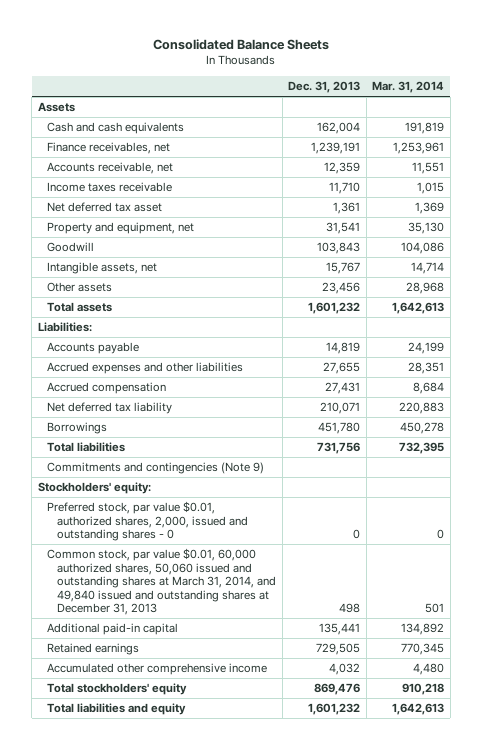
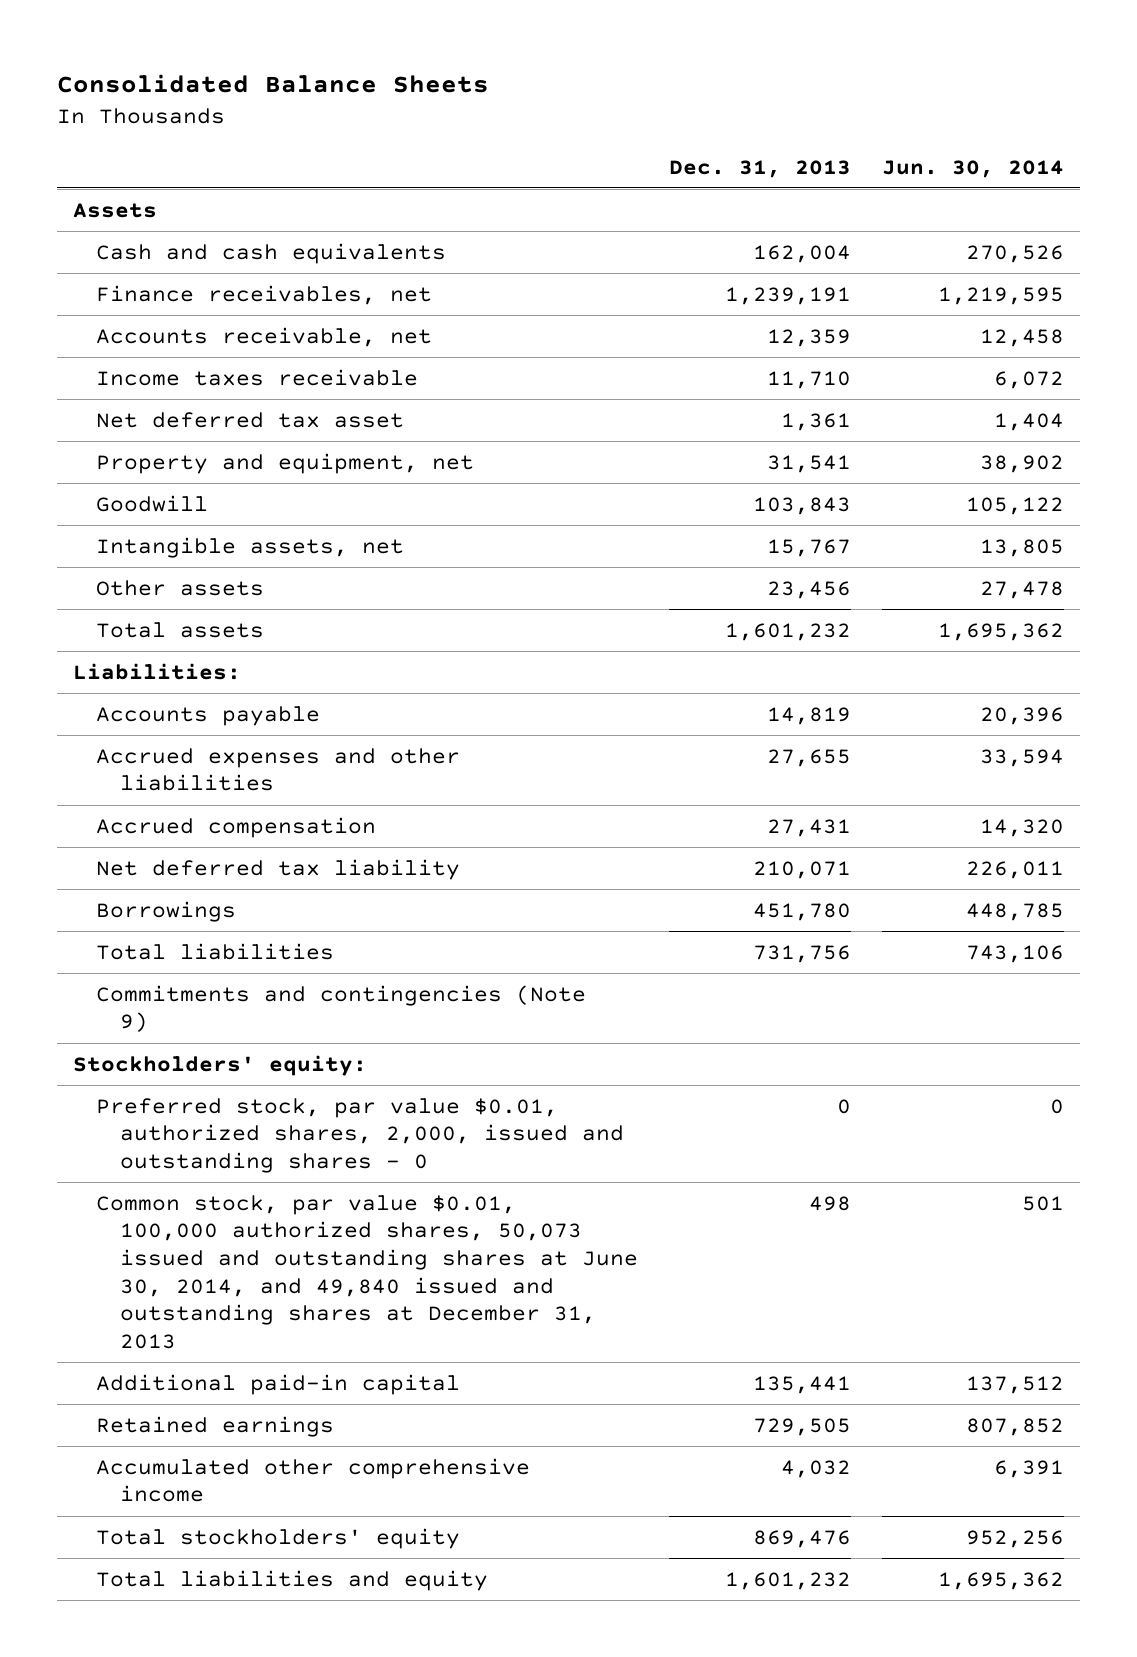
- | Dec. 31, 2013 | Mar. 31, 2014
+ | Dec. 31, 2013 | Jun. 30, 2014
- Common stock, par value $0.01, 60,000 authorized shares, 50,060 issued and outstanding shares at March 31, 2014, and 49,840 issued and outstanding shares at December 31, 2013 | 498 | 501
+ Common stock, par value $0.01, 100,000 authorized shares, 50,073 issued and outstanding shares at June 30, 2014, and 49,840 issued and outstanding shares at December 31, 2013 | 498 | 501

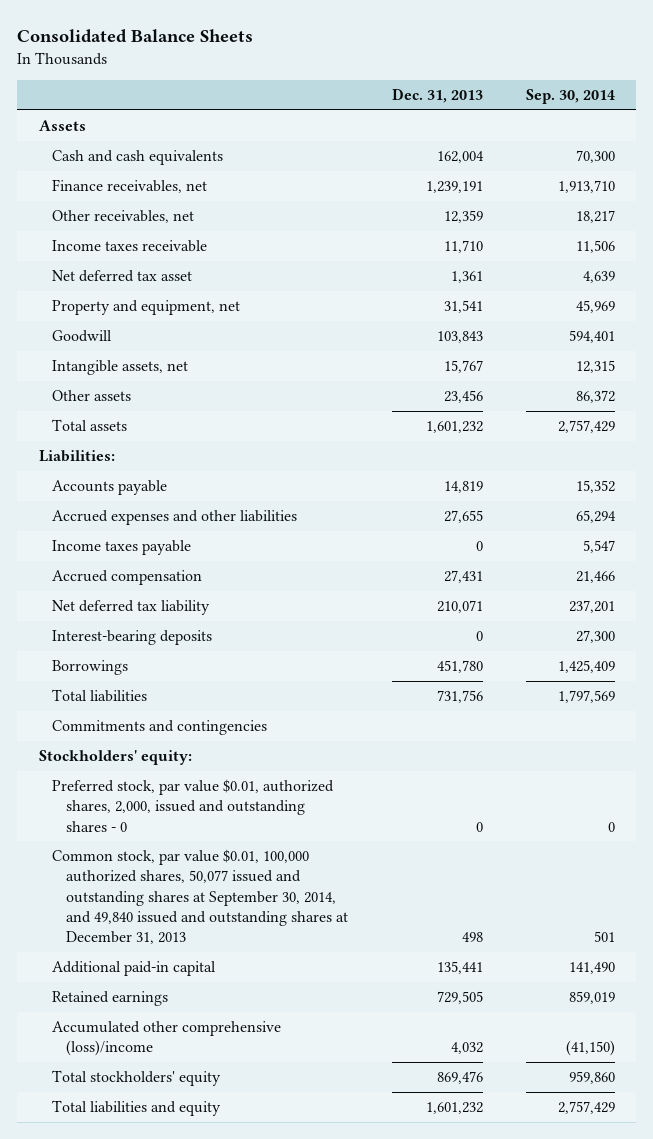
- | Dec. 31, 2013 | Jun. 30, 2014
+ | Dec. 31, 2013 | Sep. 30, 2014
- Accounts receivable, net | 12,359 | 12,458
+ Other receivables, net | 12,359 | 18,217
+ Income taxes payable | 0 | 5,547
+ Interest-bearing deposits | 0 | 27,300
- Commitments and contingencies (Note 9)
+ Commitments and contingencies
- Common stock, par value $0.01, 100,000 authorized shares, 50,073 issued and outstanding shares at June 30, 2014, and 49,840 issued and outstanding shares at December 31, 2013 | 498 | 501
+ Common stock, par value $0.01, 100,000 authorized shares, 50,077 issued and outstanding shares at September 30, 2014, and 49,840 issued and outstanding shares at December 31, 2013 | 498 | 501
- Accumulated other comprehensive income | 4,032 | 6,391
+ Accumulated other comprehensive (loss)/income | 4,032 | (41,150)

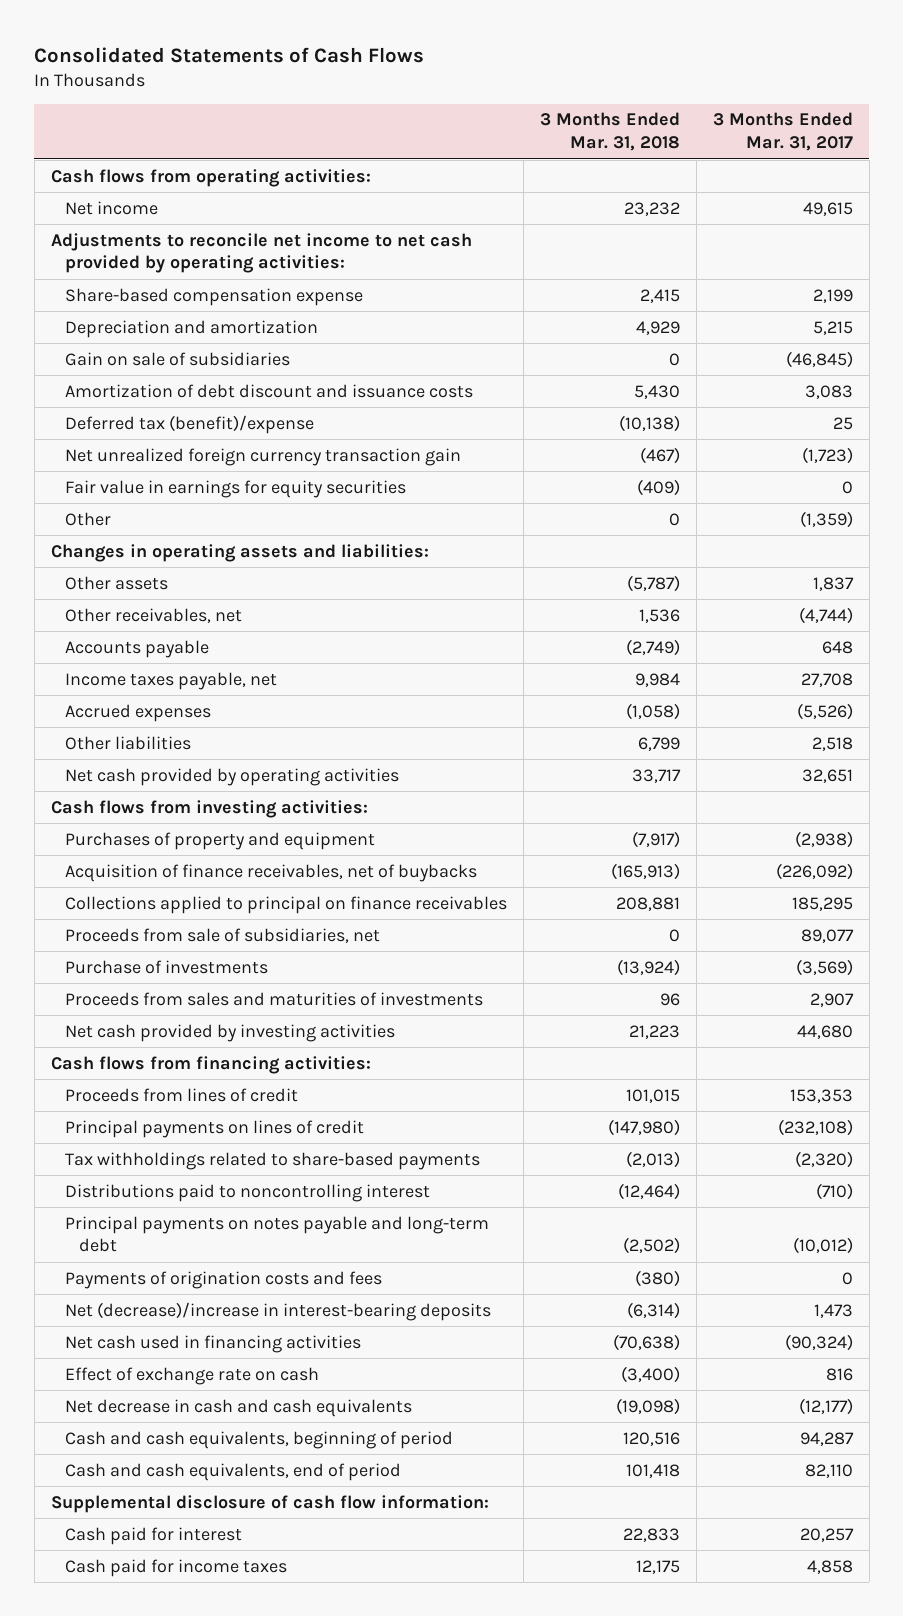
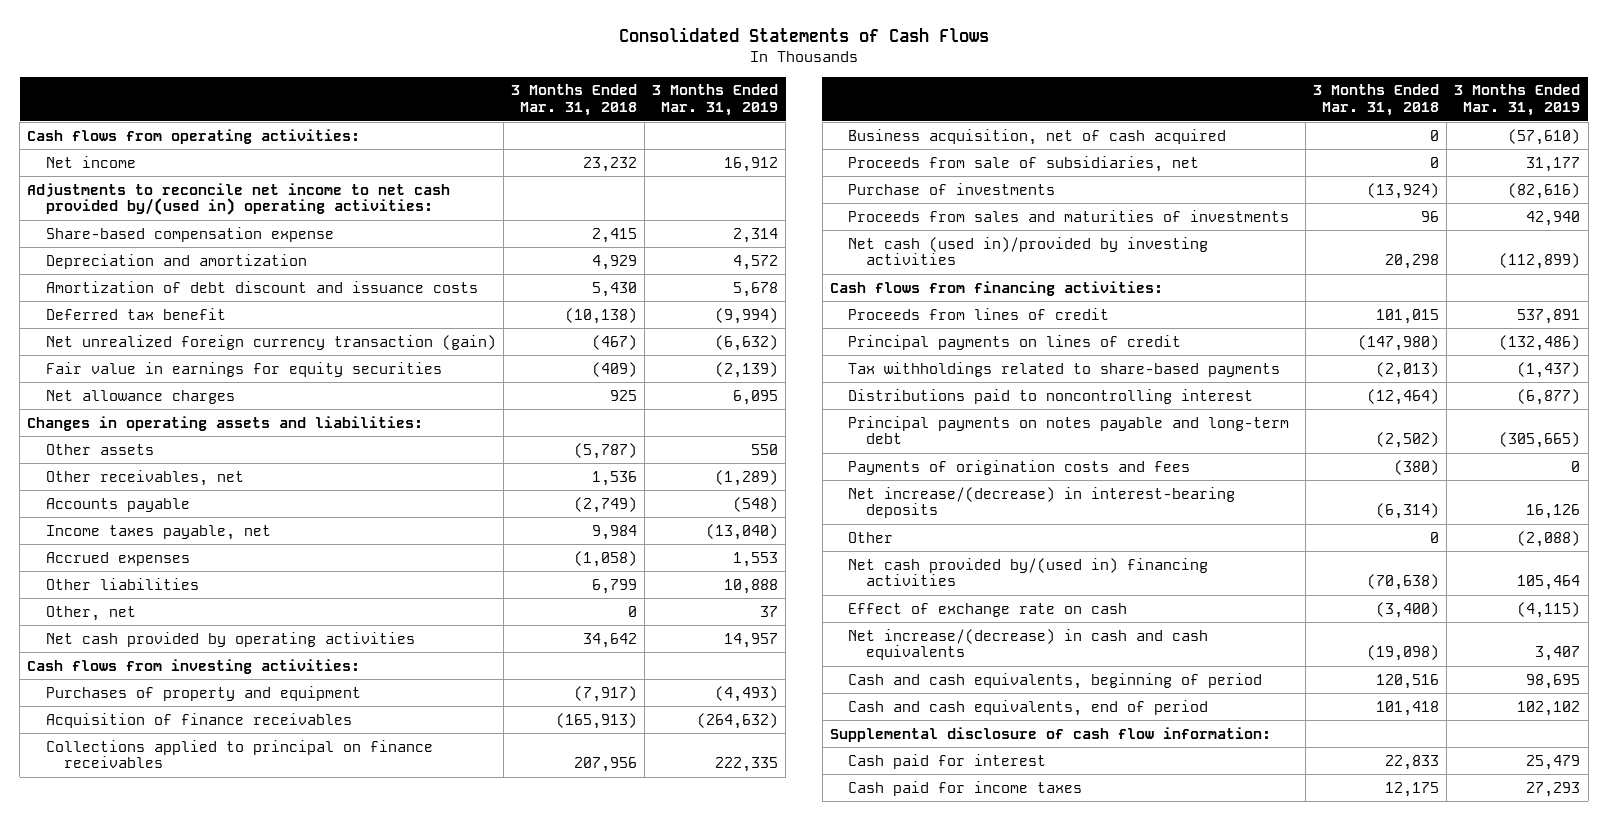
- | 3 Months Ended Mar. 31, 2018 | 3 Months Ended Mar. 31, 2017
+ | 3 Months Ended Mar. 31, 2018 | 3 Months Ended Mar. 31, 2019
- Adjustments to reconcile net income to net cash provided by operating activities:
+ Adjustments to reconcile net income to net cash provided by/(used in) operating activities:
- Gain on sale of subsidiaries | 0 | (46,845)
- Deferred tax (benefit)/expense | (10,138) | 25
- Net unrealized foreign currency transaction gain | (467) | (1,723)
+ Deferred tax benefit | (10,138) | (9,994)
+ Net unrealized foreign currency transaction (gain) | (467) | (6,632)
+ Net allowance charges | 925 | 6,095
- Net cash provided by operating activities | 33,717 | 32,651
+ Other, net | 0 | 37
+ Net cash provided by operating activities | 34,642 | 14,957
- Acquisition of finance receivables, net of buybacks | (165,913) | (226,092)
- Collections applied to principal on finance receivables | 208,881 | 185,295
+ Acquisition of finance receivables | (165,913) | (264,632)
+ Collections applied to principal on finance receivables | 207,956 | 222,335
+ Business acquisition, net of cash acquired | 0 | (57,610)
- Net cash provided by investing activities | 21,223 | 44,680
+ Net cash (used in)/provided by investing activities | 20,298 | (112,899)
- Net (decrease)/increase in interest-bearing deposits | (6,314) | 1,473
- Net cash used in financing activities | (70,638) | (90,324)
+ Net increase/(decrease) in interest-bearing deposits | (6,314) | 16,126
moved down: Other | 0 | (2,088)
+ Net cash provided by/(used in) financing activities | (70,638) | 105,464
- Net decrease in cash and cash equivalents | (19,098) | (12,177)
+ Net increase/(decrease) in cash and cash equivalents | (19,098) | 3,407

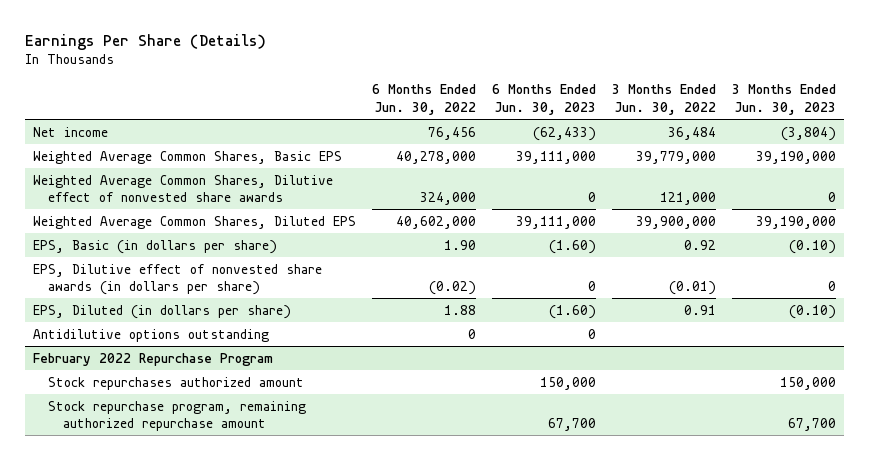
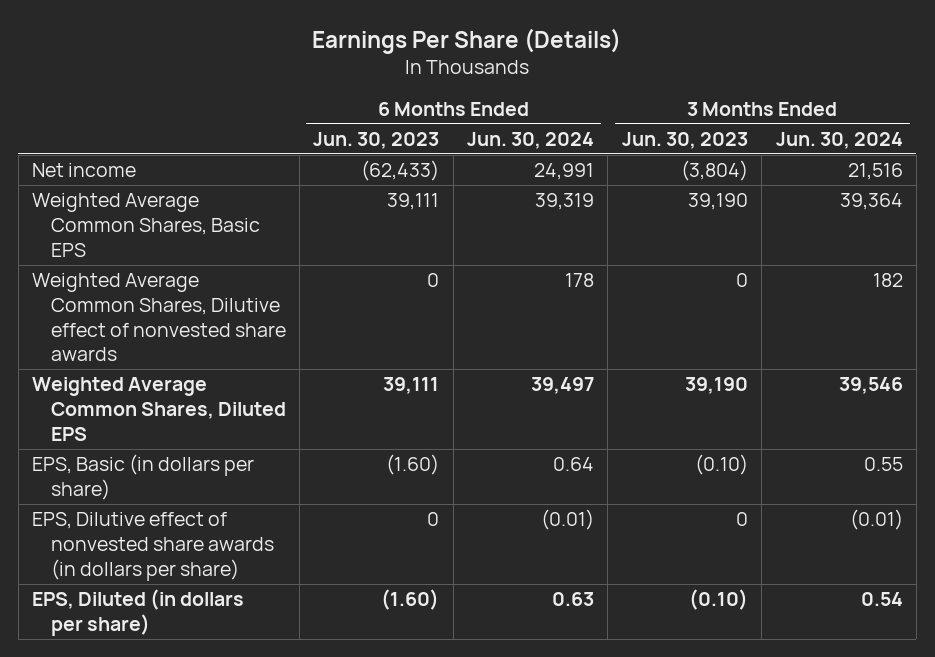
- | 6 Months Ended Jun. 30, 2022 | 6 Months Ended Jun. 30, 2023 | 3 Months Ended Jun. 30, 2022 | 3 Months Ended Jun. 30, 2023
+ | 6 Months Ended Jun. 30, 2023 | 6 Months Ended Jun. 30, 2024 | 3 Months Ended Jun. 30, 2023 | 3 Months Ended Jun. 30, 2024
- Weighted Average Common Shares, Basic EPS | 40,278,000 | 39,111,000 | 39,779,000 | 39,190,000
+ Weighted Average Common Shares, Basic EPS | 39,111 | 39,319 | 39,190 | 39,364
- Weighted Average Common Shares, Diluted EPS | 40,602,000 | 39,111,000 | 39,900,000 | 39,190,000
+ Weighted Average Common Shares, Diluted EPS | 39,111 | 39,497 | 39,190 | 39,546
- Antidilutive options outstanding | 0 | 0 | |
- February 2022 Repurchase Program
- Stock repurchases authorized amount | | 150,000 | | 150,000
- Stock repurchase program, remaining authorized repurchase amount | | 67,700 | | 67,700

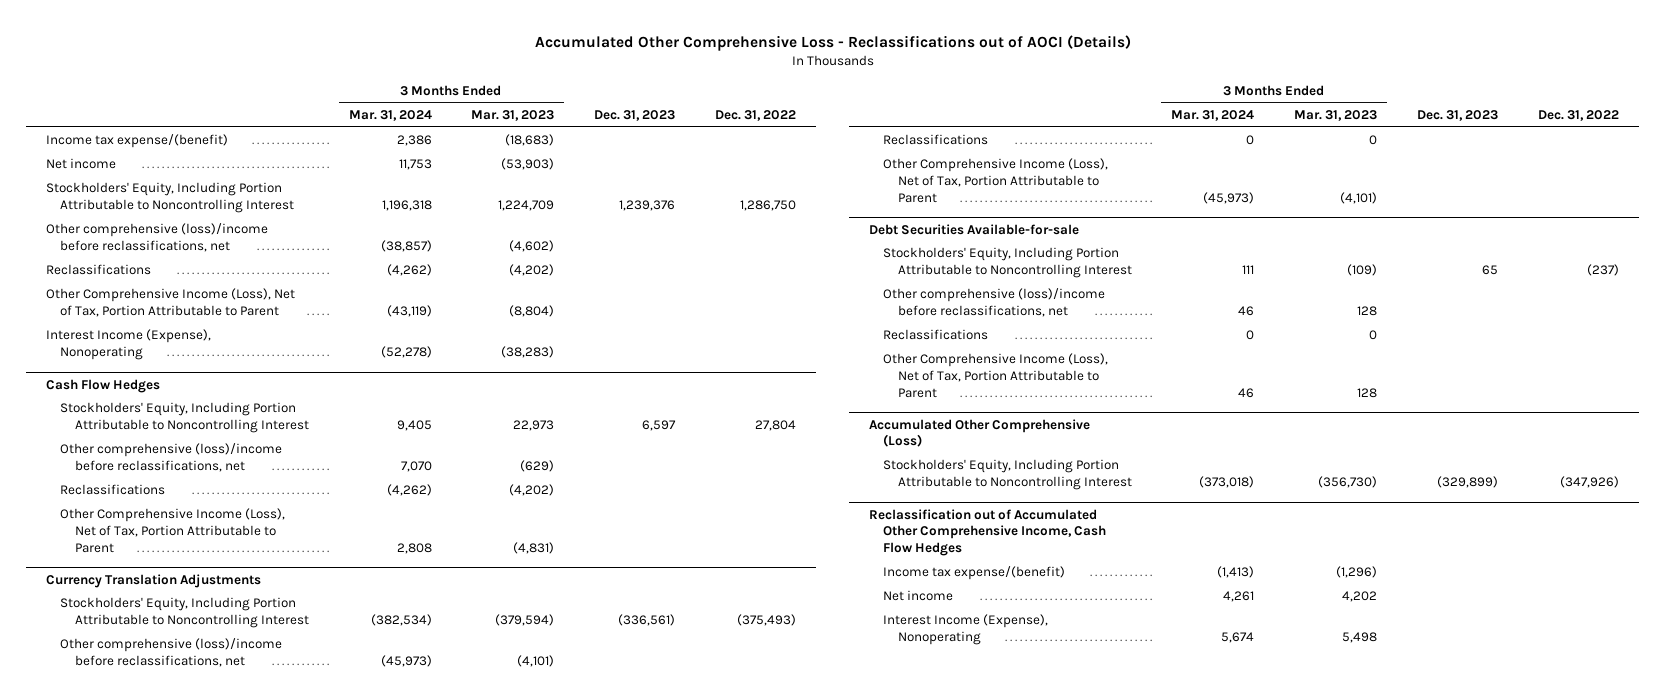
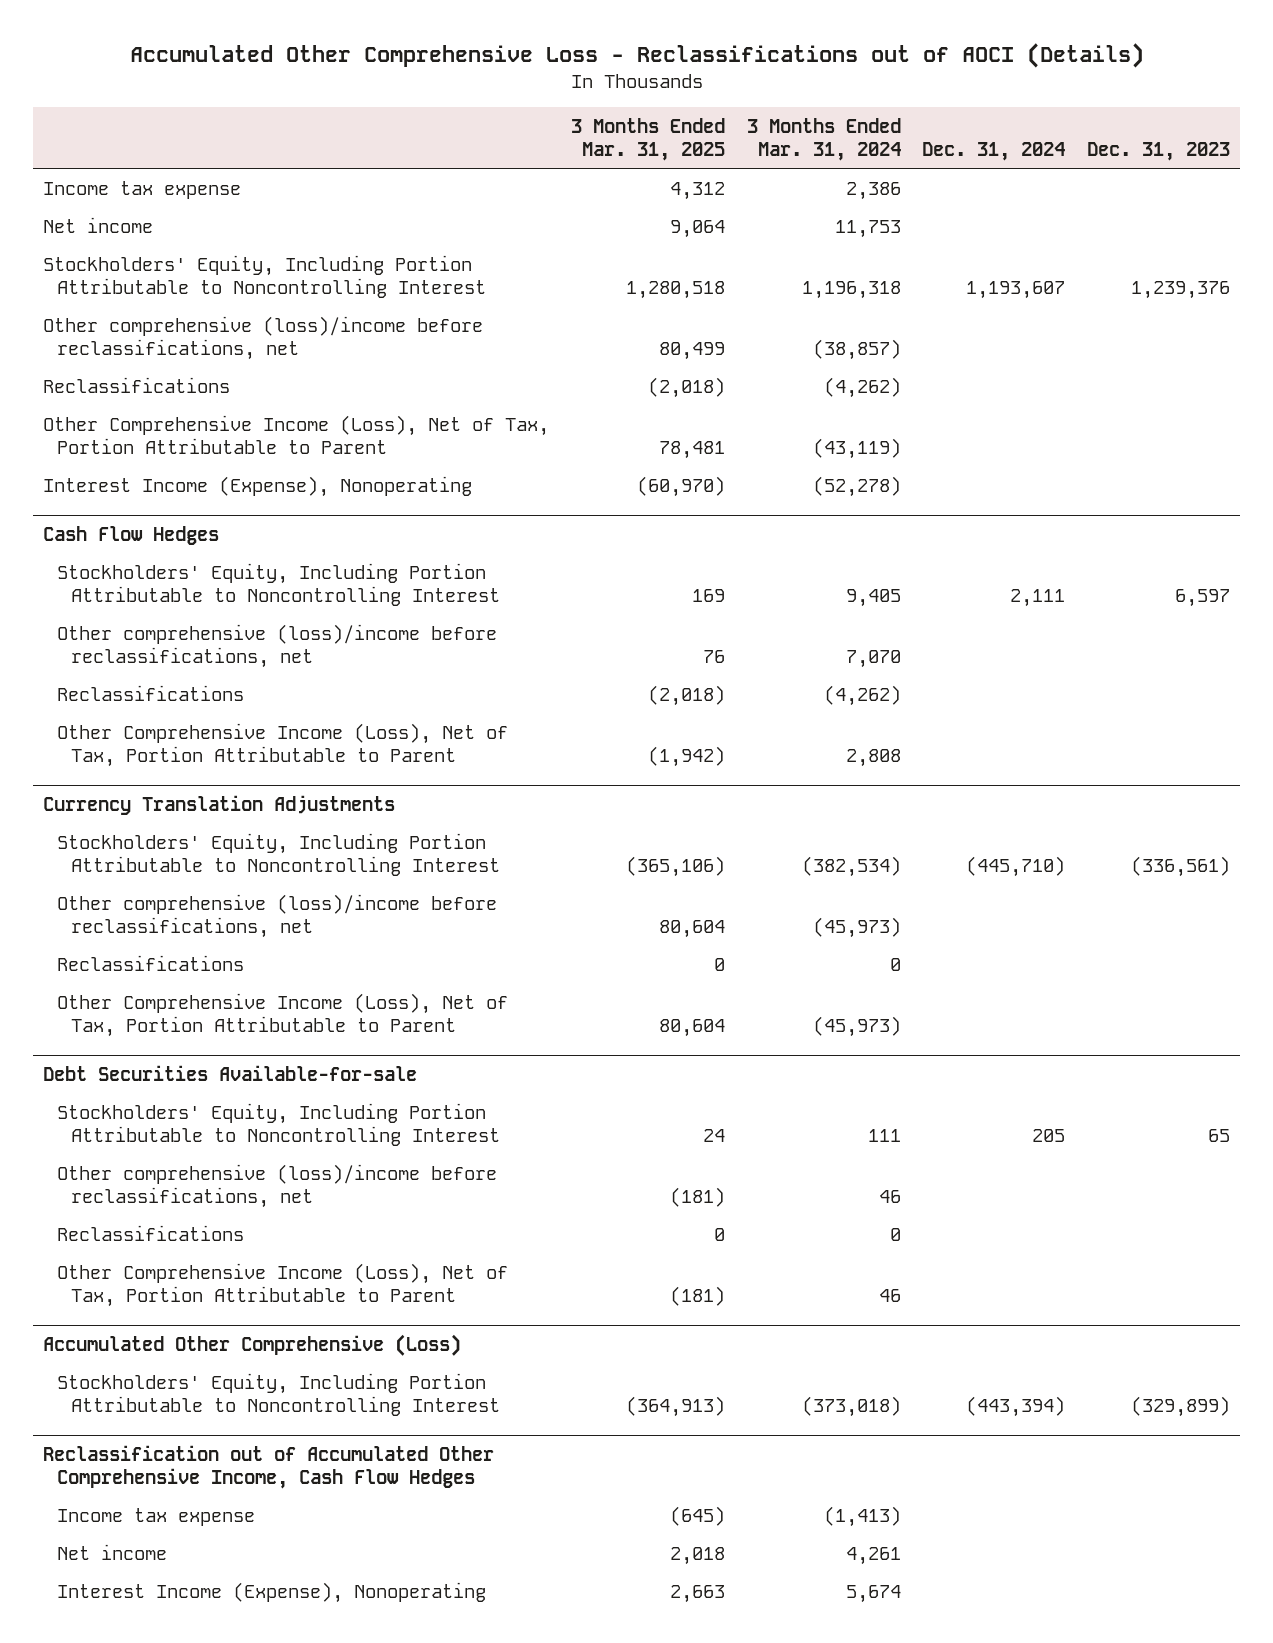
- | 3 Months Ended Mar. 31, 2024 | 3 Months Ended Mar. 31, 2023 | Dec. 31, 2023 | Dec. 31, 2022
+ | 3 Months Ended Mar. 31, 2025 | 3 Months Ended Mar. 31, 2024 | Dec. 31, 2024 | Dec. 31, 2023
- Income tax expense/(benefit) | 2,386 | (18,683) | |
+ Income tax expense | 4,312 | 2,386 | |
@ Reclassification out of Accumulated Other Comprehensive Income, Cash Flow Hedges
- Income tax expense/(benefit) | (1,413) | (1,296) | |
+ Income tax expense | (645) | (1,413) | |

